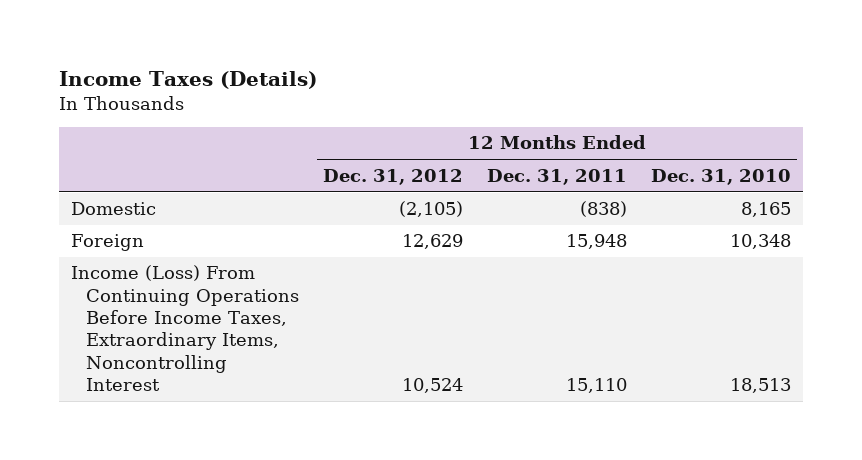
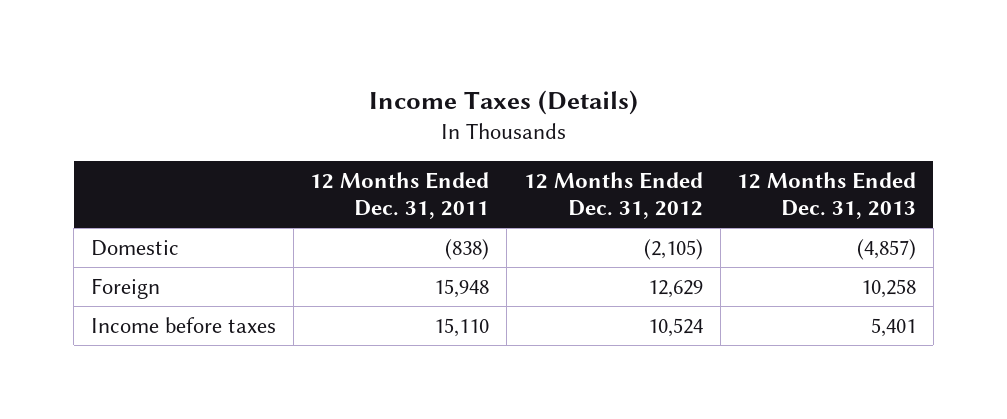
- | 12 Months Ended Dec. 31, 2012 | 12 Months Ended Dec. 31, 2011 | 12 Months Ended Dec. 31, 2010
+ | 12 Months Ended Dec. 31, 2011 | 12 Months Ended Dec. 31, 2012 | 12 Months Ended Dec. 31, 2013
- Income (Loss) From Continuing Operations Before Income Taxes, Extraordinary Items, Noncontrolling Interest | 10,524 | 15,110 | 18,513
+ Income before taxes | 15,110 | 10,524 | 5,401

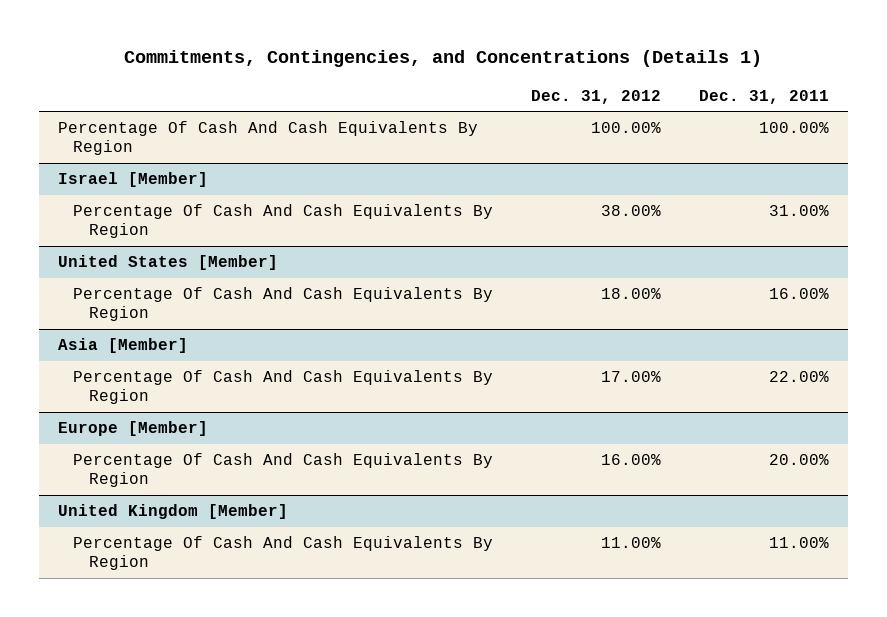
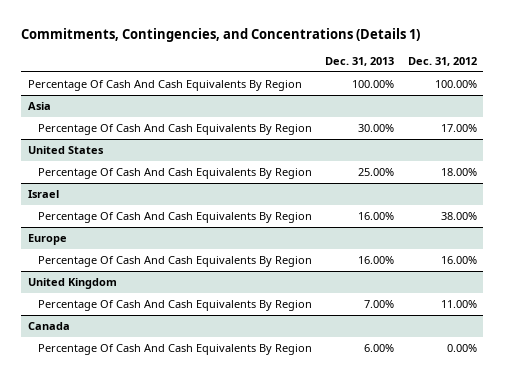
- | Dec. 31, 2012 | Dec. 31, 2011
+ | Dec. 31, 2013 | Dec. 31, 2012
- Israel [Member]
- Percentage Of Cash And Cash Equivalents By Region | 38.00% | 31.00%
- United States [Member]
- Percentage Of Cash And Cash Equivalents By Region | 18.00% | 16.00%
- Asia [Member]
+ Asia
- Europe [Member]
+ United States
+ Percentage Of Cash And Cash Equivalents By Region | 25.00% | 18.00%
+ Israel
+ Percentage Of Cash And Cash Equivalents By Region | 16.00% | 38.00%
+ Europe
- United Kingdom [Member]
+ United Kingdom
+ Canada
+ Percentage Of Cash And Cash Equivalents By Region | 6.00% | 0.00%

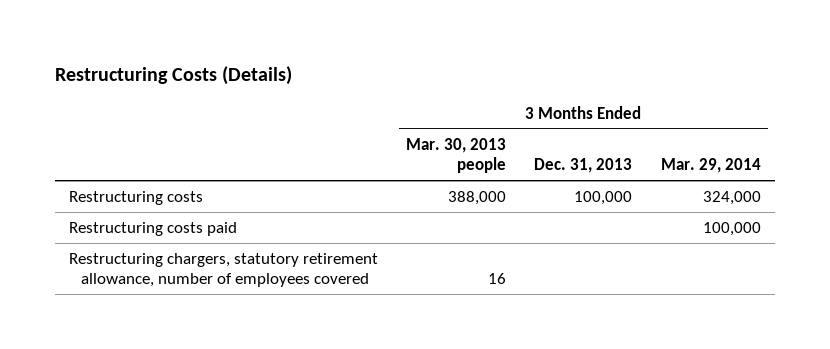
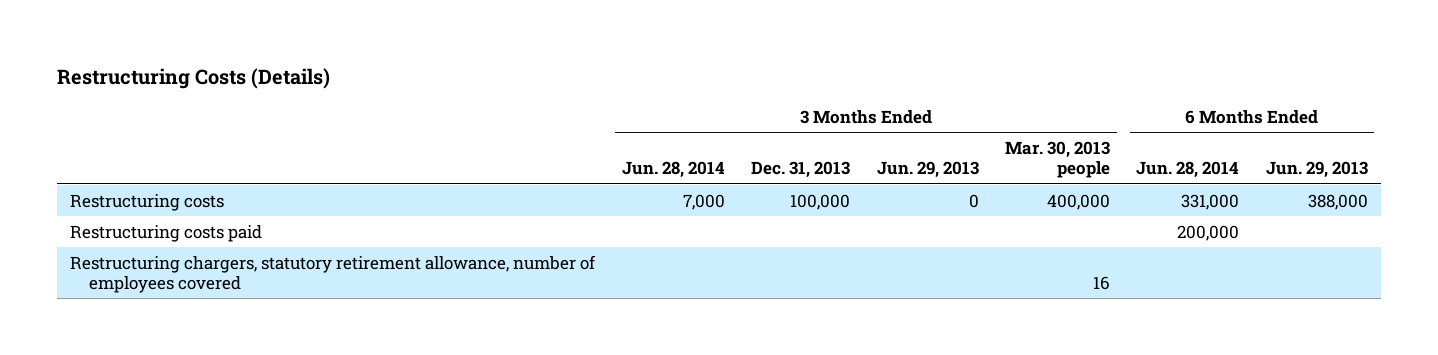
- | 3 Months Ended Mar. 30, 2013 people | 3 Months Ended Dec. 31, 2013 | 3 Months Ended Mar. 29, 2014
+ | 3 Months Ended Jun. 28, 2014 | 3 Months Ended Dec. 31, 2013 | 3 Months Ended Jun. 29, 2013 | 3 Months Ended Mar. 30, 2013 people | 6 Months Ended Jun. 28, 2014 | 6 Months Ended Jun. 29, 2013
- Restructuring costs | 388,000 | 100,000 | 324,000
+ Restructuring costs | 7,000 | 100,000 | 0 | 400,000 | 331,000 | 388,000

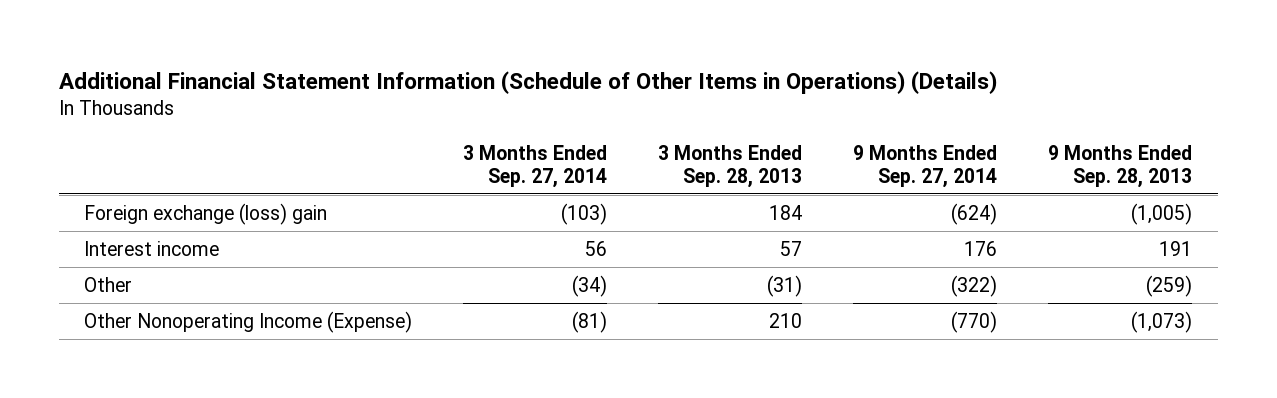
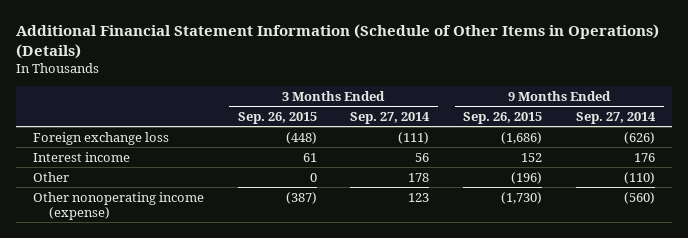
- | 3 Months Ended Sep. 27, 2014 | 3 Months Ended Sep. 28, 2013 | 9 Months Ended Sep. 27, 2014 | 9 Months Ended Sep. 28, 2013
+ | 3 Months Ended Sep. 26, 2015 | 3 Months Ended Sep. 27, 2014 | 9 Months Ended Sep. 26, 2015 | 9 Months Ended Sep. 27, 2014
- Foreign exchange (loss) gain | (103) | 184 | (624) | (1,005)
+ Foreign exchange loss | (448) | (111) | (1,686) | (626)
- Other | (34) | (31) | (322) | (259)
- Other Nonoperating Income (Expense) | (81) | 210 | (770) | (1,073)
+ Other | 0 | 178 | (196) | (110)
+ Other nonoperating income (expense) | (387) | 123 | (1,730) | (560)

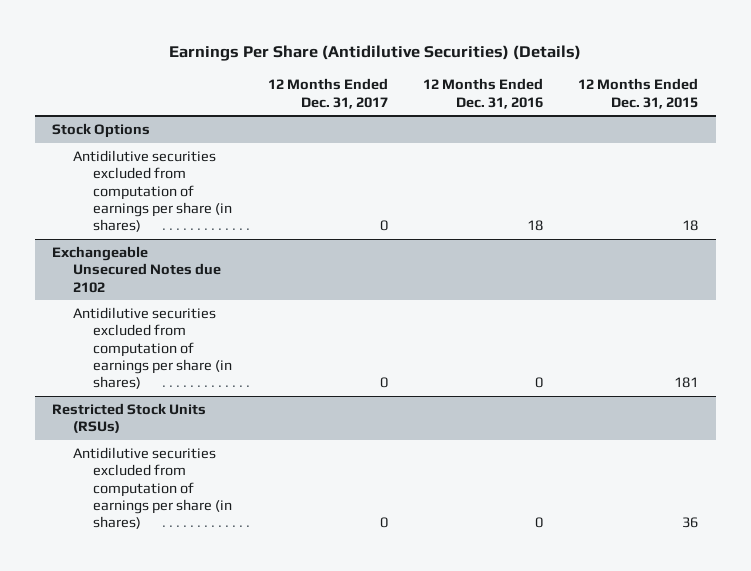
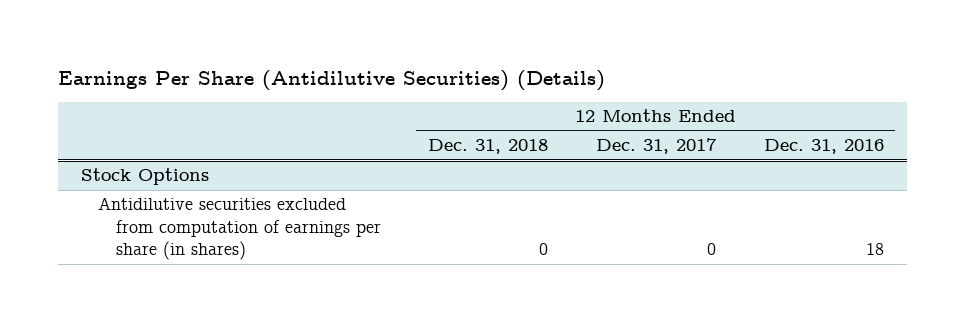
- | 12 Months Ended Dec. 31, 2017 | 12 Months Ended Dec. 31, 2016 | 12 Months Ended Dec. 31, 2015
+ | 12 Months Ended Dec. 31, 2018 | 12 Months Ended Dec. 31, 2017 | 12 Months Ended Dec. 31, 2016
- Exchangeable Unsecured Notes due 2102
- Antidilutive securities excluded from computation of earnings per share (in shares) | 0 | 0 | 181
- Restricted Stock Units (RSUs)
- Antidilutive securities excluded from computation of earnings per share (in shares) | 0 | 0 | 36

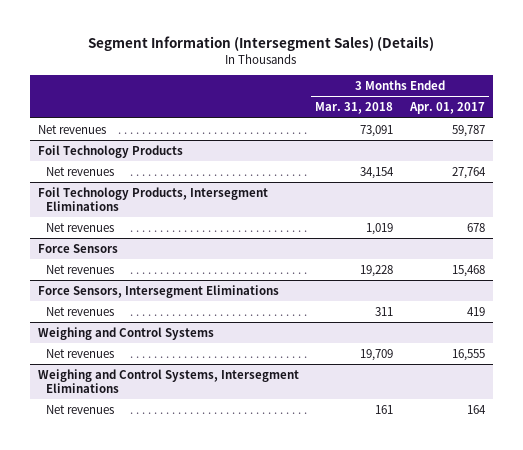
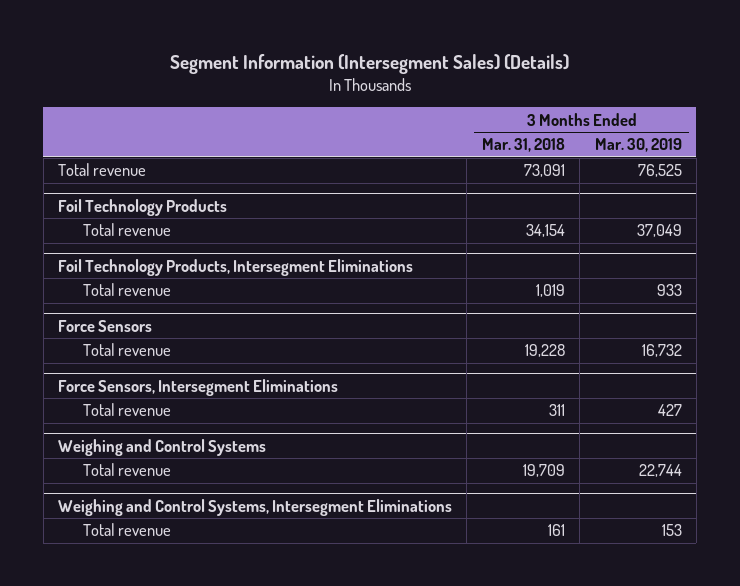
- | 3 Months Ended Mar. 31, 2018 | 3 Months Ended Apr. 01, 2017
+ | 3 Months Ended Mar. 31, 2018 | 3 Months Ended Mar. 30, 2019
- Net revenues | 73,091 | 59,787
+ Total revenue | 73,091 | 76,525
@ Foil Technology Products
- Net revenues | 34,154 | 27,764
+ Total revenue | 34,154 | 37,049
@ Foil Technology Products, Intersegment Eliminations
- Net revenues | 1,019 | 678
+ Total revenue | 1,019 | 933
@ Force Sensors
- Net revenues | 19,228 | 15,468
+ Total revenue | 19,228 | 16,732
@ Force Sensors, Intersegment Eliminations
- Net revenues | 311 | 419
+ Total revenue | 311 | 427
@ Weighing and Control Systems
- Net revenues | 19,709 | 16,555
+ Total revenue | 19,709 | 22,744
@ Weighing and Control Systems, Intersegment Eliminations
- Net revenues | 161 | 164
+ Total revenue | 161 | 153

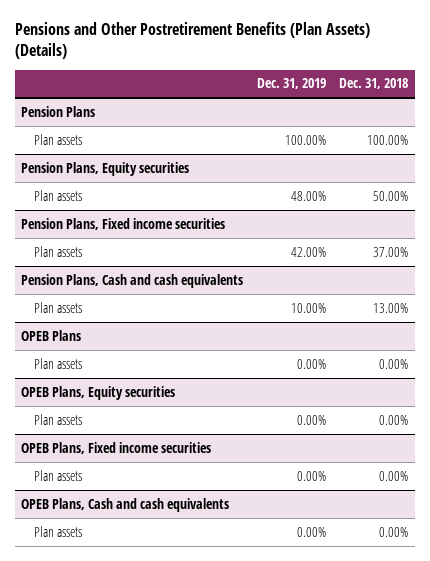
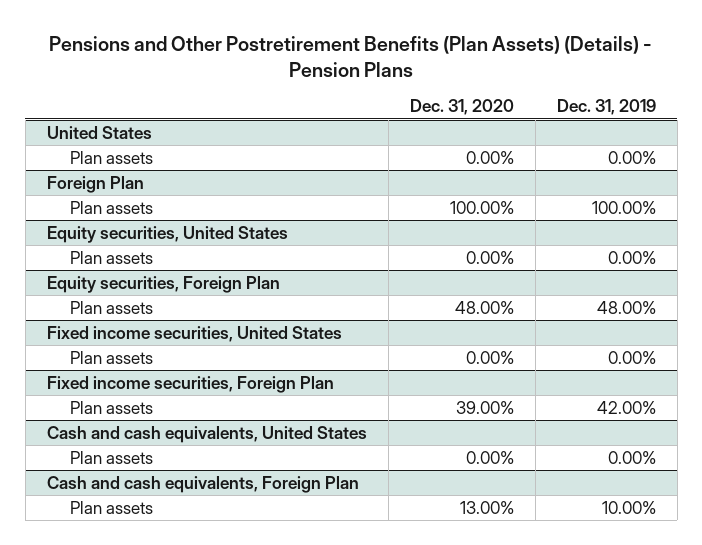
- Pensions and Other Postretirement Benefits (Plan Assets) (Details)
+ Pensions and Other Postretirement Benefits (Plan Assets) (Details) - Pension Plans
- | Dec. 31, 2019 | Dec. 31, 2018
+ | Dec. 31, 2020 | Dec. 31, 2019
- Pension Plans
- Plan assets | 100.00% | 100.00%
- Pension Plans, Equity securities
- Plan assets | 48.00% | 50.00%
- Pension Plans, Fixed income securities
- Plan assets | 42.00% | 37.00%
- Pension Plans, Cash and cash equivalents
- Plan assets | 10.00% | 13.00%
- OPEB Plans
+ United States
- OPEB Plans, Equity securities
+ Foreign Plan
+ Plan assets | 100.00% | 100.00%
+ Equity securities, United States
- OPEB Plans, Fixed income securities
+ Equity securities, Foreign Plan
+ Plan assets | 48.00% | 48.00%
+ Fixed income securities, United States
- OPEB Plans, Cash and cash equivalents
+ Fixed income securities, Foreign Plan
+ Plan assets | 39.00% | 42.00%
+ Cash and cash equivalents, United States
+ Cash and cash equivalents, Foreign Plan
+ Plan assets | 13.00% | 10.00%

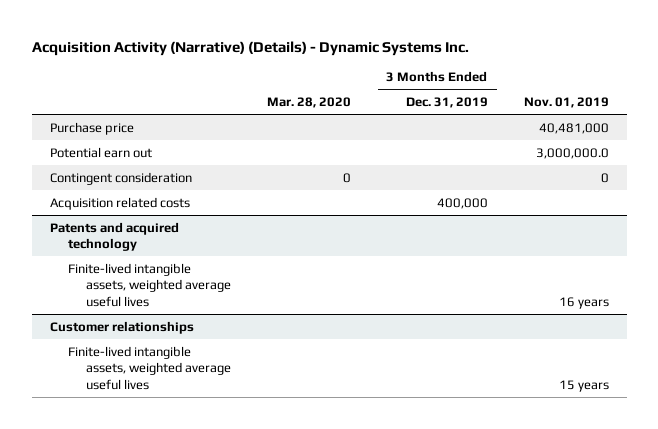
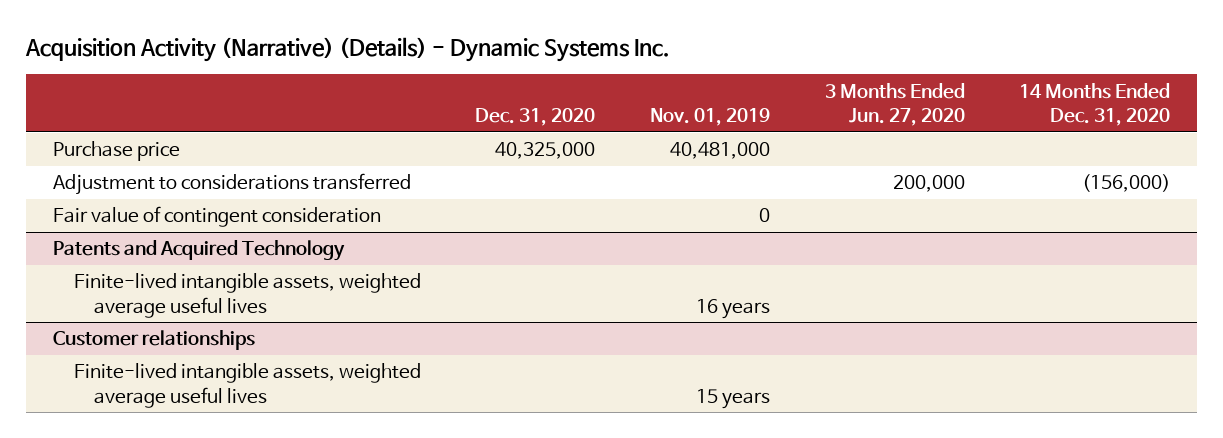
- | Mar. 28, 2020 | 3 Months Ended Dec. 31, 2019 | Nov. 01, 2019
+ | Dec. 31, 2020 | Nov. 01, 2019 | 3 Months Ended Jun. 27, 2020 | 14 Months Ended Dec. 31, 2020
- Potential earn out | | | 3,000,000.0
- Contingent consideration | 0 | | 0
- Acquisition related costs | | 400,000 |
- Patents and acquired technology
+ Adjustment to considerations transferred | | | 200,000 | (156,000)
+ Fair value of contingent consideration | | 0 | |
+ Patents and Acquired Technology

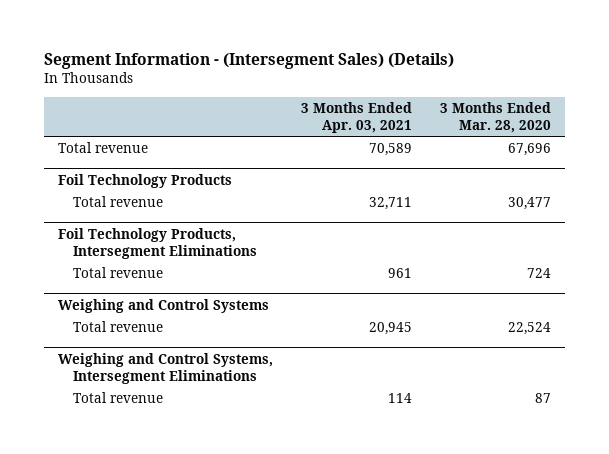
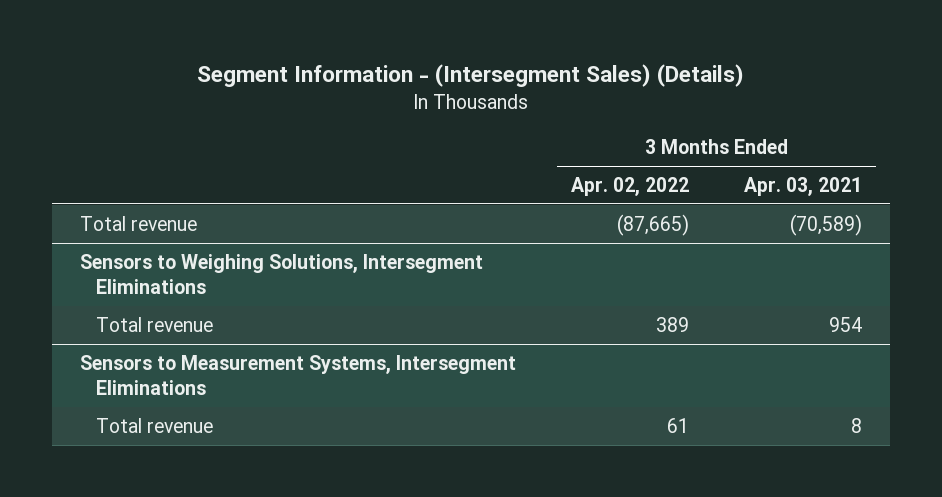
- | 3 Months Ended Apr. 03, 2021 | 3 Months Ended Mar. 28, 2020
+ | 3 Months Ended Apr. 02, 2022 | 3 Months Ended Apr. 03, 2021
- Total revenue | 70,589 | 67,696
- Foil Technology Products
- Total revenue | 32,711 | 30,477
- Foil Technology Products, Intersegment Eliminations
- Total revenue | 961 | 724
- Weighing and Control Systems
- Total revenue | 20,945 | 22,524
- Weighing and Control Systems, Intersegment Eliminations
- Total revenue | 114 | 87
+ Total revenue | (87,665) | (70,589)
+ Sensors to Weighing Solutions, Intersegment Eliminations
+ Total revenue | 389 | 954
+ Sensors to Measurement Systems, Intersegment Eliminations
+ Total revenue | 61 | 8

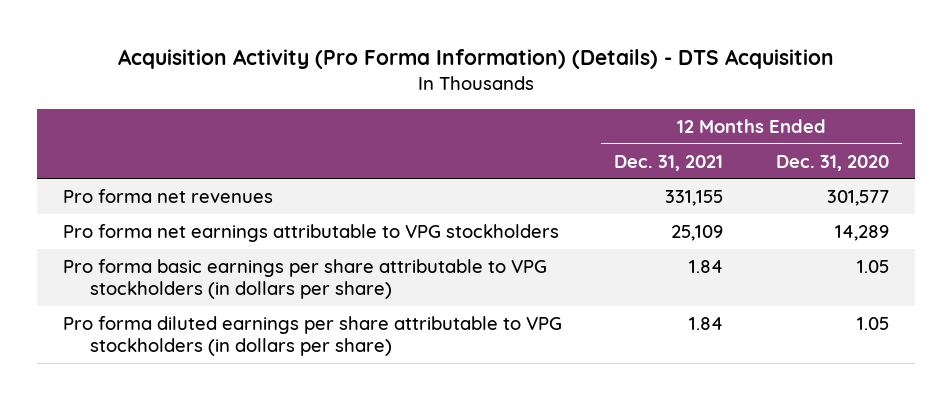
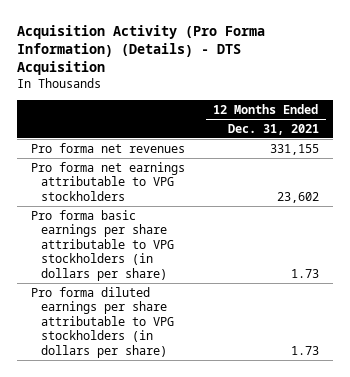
- | 12 Months Ended Dec. 31, 2021 | 12 Months Ended Dec. 31, 2020
+ | 12 Months Ended Dec. 31, 2021
- Pro forma net earnings attributable to VPG stockholders | 25,109 | 14,289
- Pro forma basic earnings per share attributable to VPG stockholders (in dollars per share) | 1.84 | 1.05
- Pro forma diluted earnings per share attributable to VPG stockholders (in dollars per share) | 1.84 | 1.05
+ Pro forma net earnings attributable to VPG stockholders | 23,602
+ Pro forma basic earnings per share attributable to VPG stockholders (in dollars per share) | 1.73
+ Pro forma diluted earnings per share attributable to VPG stockholders (in dollars per share) | 1.73

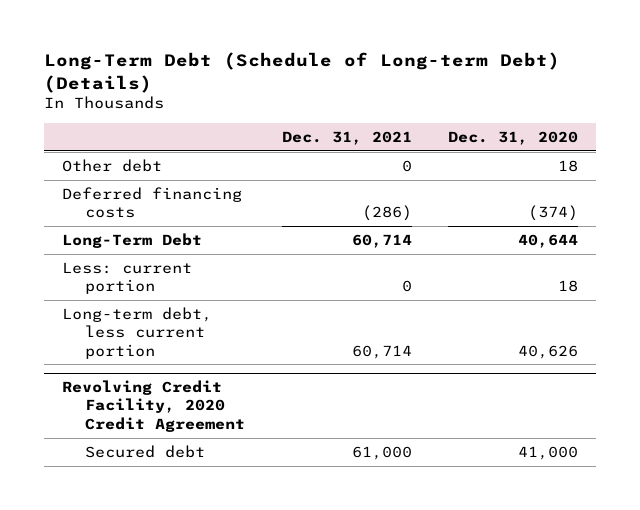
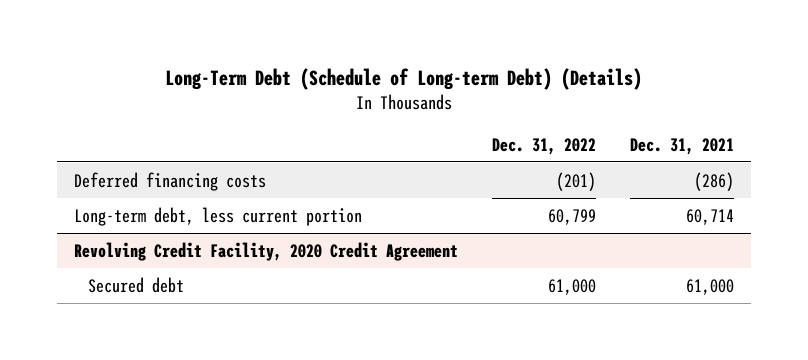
- | Dec. 31, 2021 | Dec. 31, 2020
+ | Dec. 31, 2022 | Dec. 31, 2021
- Other debt | 0 | 18
- Long-Term Debt | 60,714 | 40,644
- Less: current portion | 0 | 18

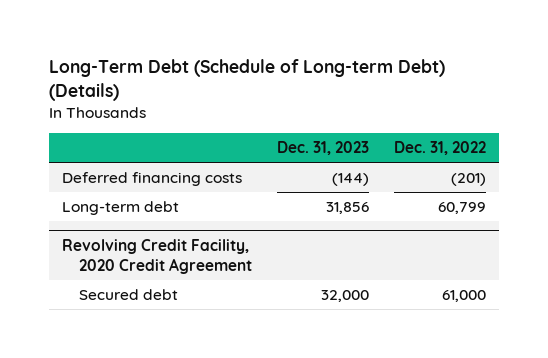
- | Dec. 31, 2022 | Dec. 31, 2021
+ | Dec. 31, 2023 | Dec. 31, 2022
- Long-term debt, less current portion | 60,799 | 60,714
+ Long-term debt | 31,856 | 60,799

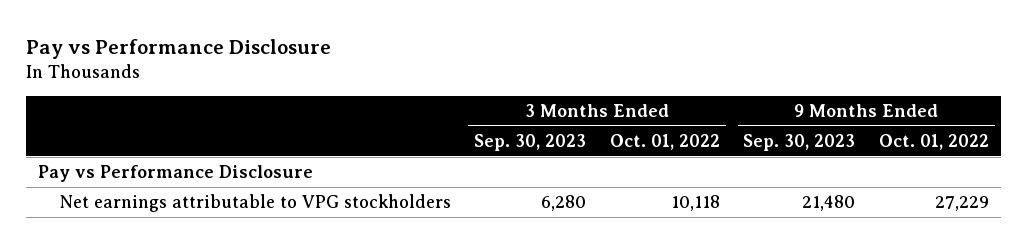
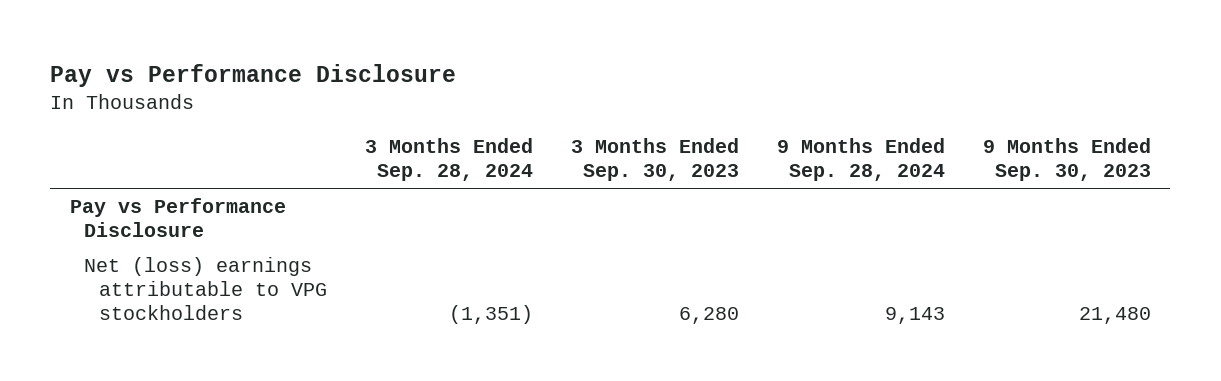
- | 3 Months Ended Sep. 30, 2023 | 3 Months Ended Oct. 01, 2022 | 9 Months Ended Sep. 30, 2023 | 9 Months Ended Oct. 01, 2022
+ | 3 Months Ended Sep. 28, 2024 | 3 Months Ended Sep. 30, 2023 | 9 Months Ended Sep. 28, 2024 | 9 Months Ended Sep. 30, 2023
- Net earnings attributable to VPG stockholders | 6,280 | 10,118 | 21,480 | 27,229
+ Net (loss) earnings attributable to VPG stockholders | (1,351) | 6,280 | 9,143 | 21,480

